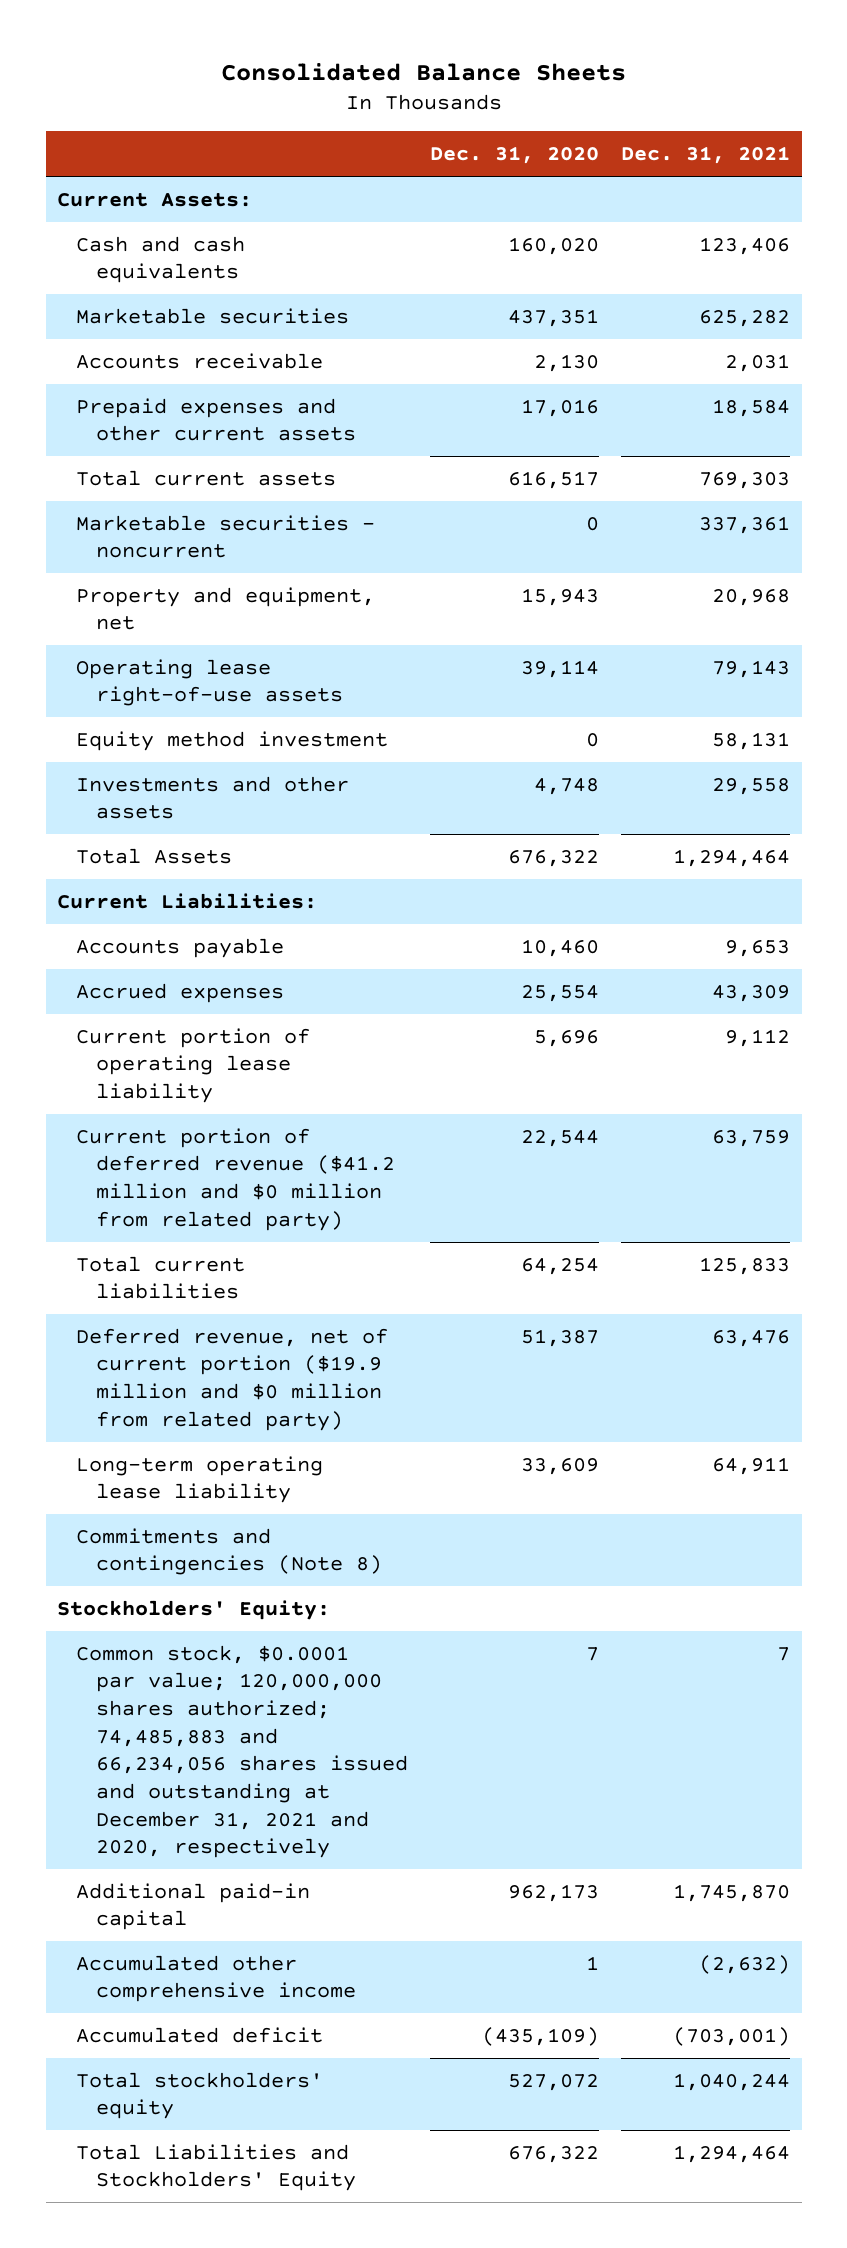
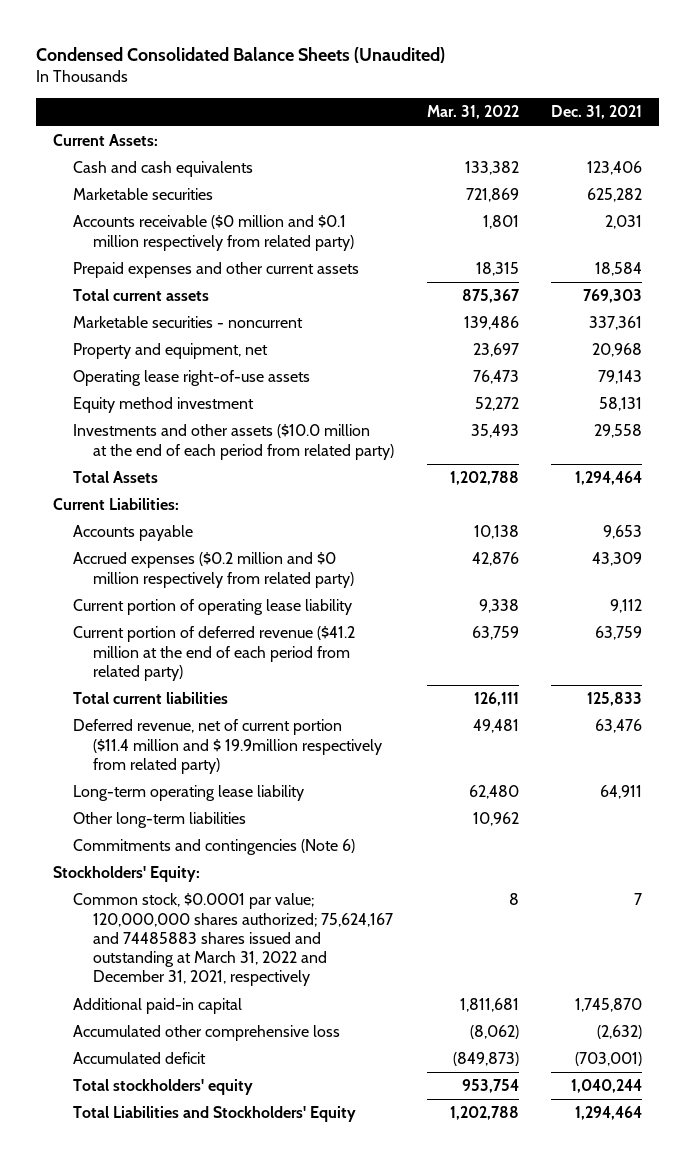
- Consolidated Balance Sheets
+ Condensed Consolidated Balance Sheets (Unaudited)
- | Dec. 31, 2020 | Dec. 31, 2021
+ | Mar. 31, 2022 | Dec. 31, 2021
- Accounts receivable | 2,130 | 2,031
+ Accounts receivable ($0 million and $0.1 million respectively from related party) | 1,801 | 2,031
- Investments and other assets | 4,748 | 29,558
+ Investments and other assets ($10.0 million at the end of each period from related party) | 35,493 | 29,558
- Accrued expenses | 25,554 | 43,309
+ Accrued expenses ($0.2 million and $0 million respectively from related party) | 42,876 | 43,309
- Current portion of deferred revenue ($41.2 million and $0 million from related party) | 22,544 | 63,759
+ Current portion of deferred revenue ($41.2 million at the end of each period from related party) | 63,759 | 63,759
- Deferred revenue, net of current portion ($19.9 million and $0 million from related party) | 51,387 | 63,476
+ Deferred revenue, net of current portion ($11.4 million and $ 19.9million respectively from related party) | 49,481 | 63,476
- Commitments and contingencies (Note 8)
+ Other long-term liabilities | 10,962 |
+ Commitments and contingencies (Note 6)
- Common stock, $0.0001 par value; 120,000,000 shares authorized; 74,485,883 and 66,234,056 shares issued and outstanding at December 31, 2021 and 2020, respectively | 7 | 7
+ Common stock, $0.0001 par value; 120,000,000 shares authorized; 75,624,167 and 74485883 shares issued and outstanding at March 31, 2022 and December 31, 2021, respectively | 8 | 7
- Accumulated other comprehensive income | 1 | (2,632)
+ Accumulated other comprehensive loss | (8,062) | (2,632)

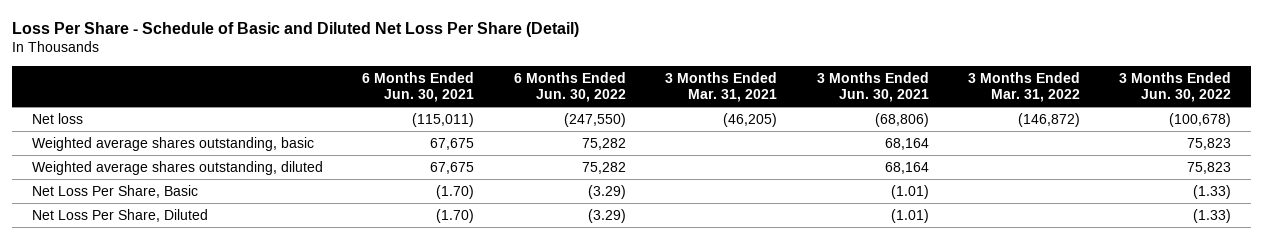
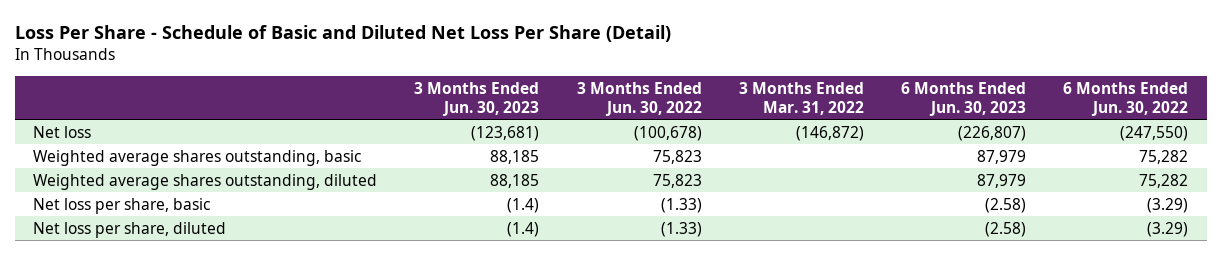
- | 6 Months Ended Jun. 30, 2021 | 6 Months Ended Jun. 30, 2022 | 3 Months Ended Mar. 31, 2021 | 3 Months Ended Jun. 30, 2021 | 3 Months Ended Mar. 31, 2022 | 3 Months Ended Jun. 30, 2022
+ | 3 Months Ended Jun. 30, 2023 | 3 Months Ended Jun. 30, 2022 | 3 Months Ended Mar. 31, 2022 | 6 Months Ended Jun. 30, 2023 | 6 Months Ended Jun. 30, 2022
- Net Loss Per Share, Basic | (1.70) | (3.29) | | (1.01) | | (1.33)
- Net Loss Per Share, Diluted | (1.70) | (3.29) | | (1.01) | | (1.33)
+ Net loss per share, basic | (1.4) | (1.33) | | (2.58) | (3.29)
+ Net loss per share, diluted | (1.4) | (1.33) | | (2.58) | (3.29)

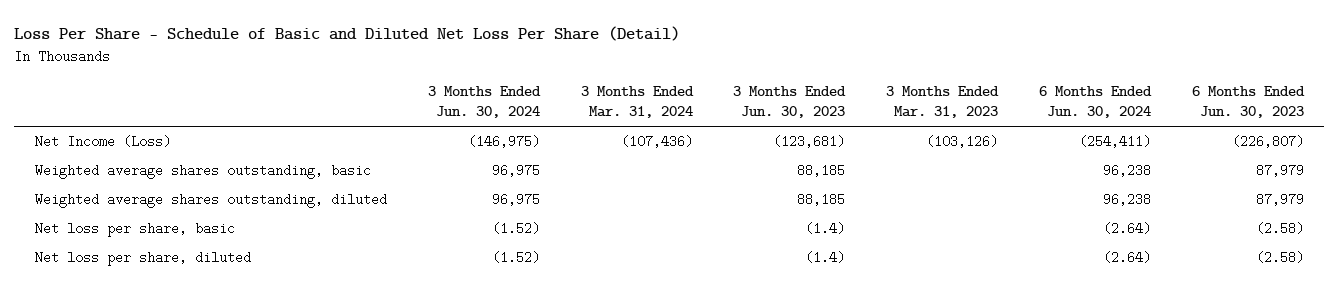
- | 3 Months Ended Jun. 30, 2023 | 3 Months Ended Jun. 30, 2022 | 3 Months Ended Mar. 31, 2022 | 6 Months Ended Jun. 30, 2023 | 6 Months Ended Jun. 30, 2022
+ | 3 Months Ended Jun. 30, 2024 | 3 Months Ended Mar. 31, 2024 | 3 Months Ended Jun. 30, 2023 | 3 Months Ended Mar. 31, 2023 | 6 Months Ended Jun. 30, 2024 | 6 Months Ended Jun. 30, 2023
- Net loss | (123,681) | (100,678) | (146,872) | (226,807) | (247,550)
+ Net Income (Loss) | (146,975) | (107,436) | (123,681) | (103,126) | (254,411) | (226,807)

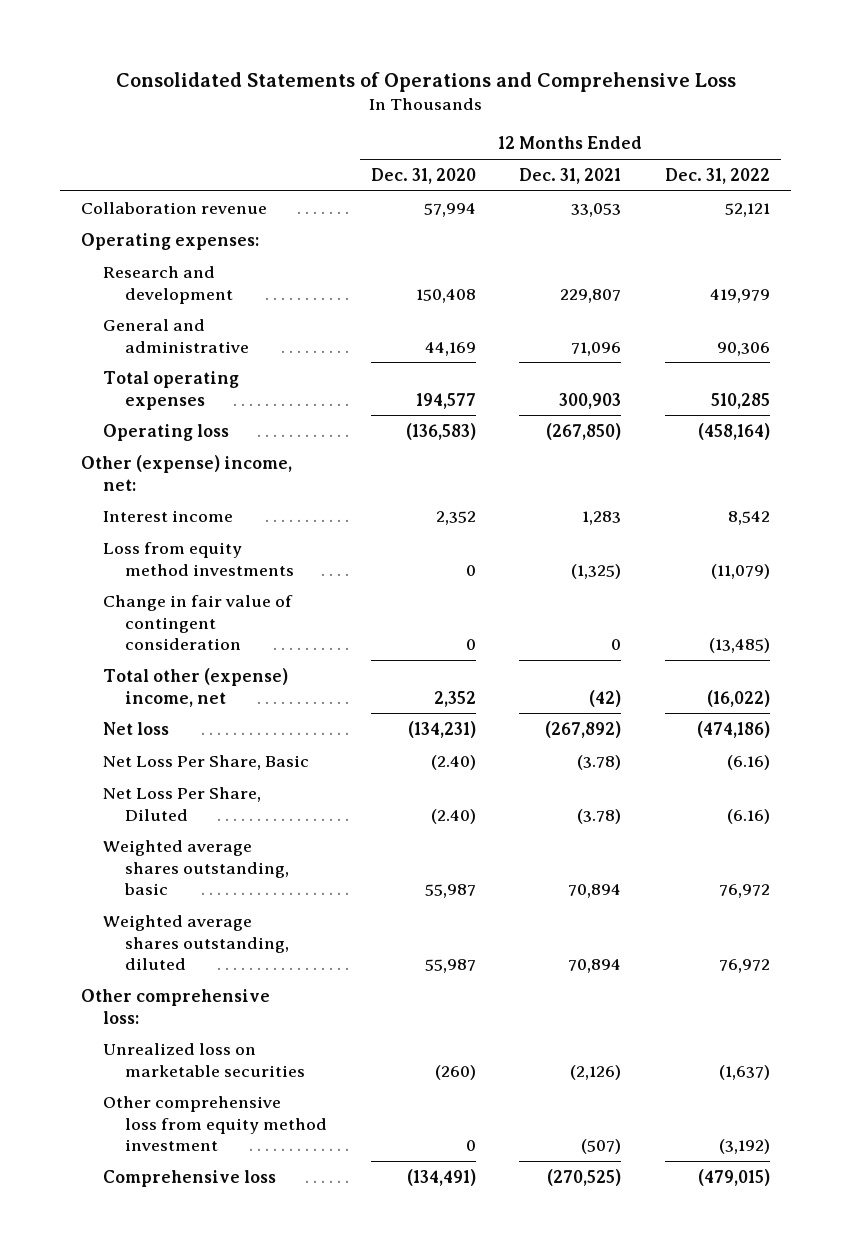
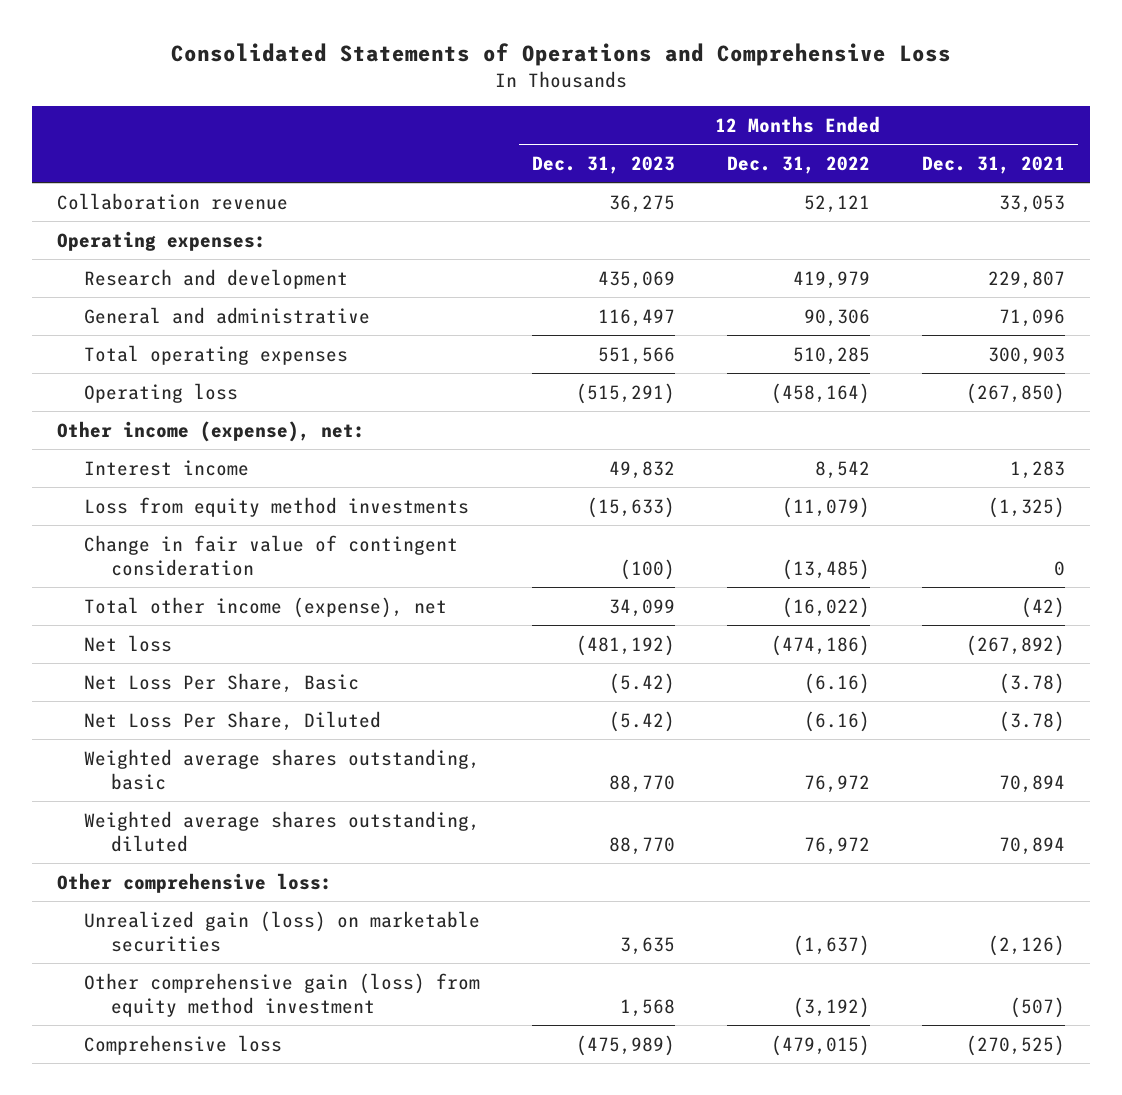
- | 12 Months Ended Dec. 31, 2020 | 12 Months Ended Dec. 31, 2021 | 12 Months Ended Dec. 31, 2022
+ | 12 Months Ended Dec. 31, 2023 | 12 Months Ended Dec. 31, 2022 | 12 Months Ended Dec. 31, 2021
- Other (expense) income, net:
+ Other income (expense), net:
- Total other (expense) income, net | 2,352 | (42) | (16,022)
+ Total other income (expense), net | 34,099 | (16,022) | (42)
- Unrealized loss on marketable securities | (260) | (2,126) | (1,637)
- Other comprehensive loss from equity method investment | 0 | (507) | (3,192)
+ Unrealized gain (loss) on marketable securities | 3,635 | (1,637) | (2,126)
+ Other comprehensive gain (loss) from equity method investment | 1,568 | (3,192) | (507)

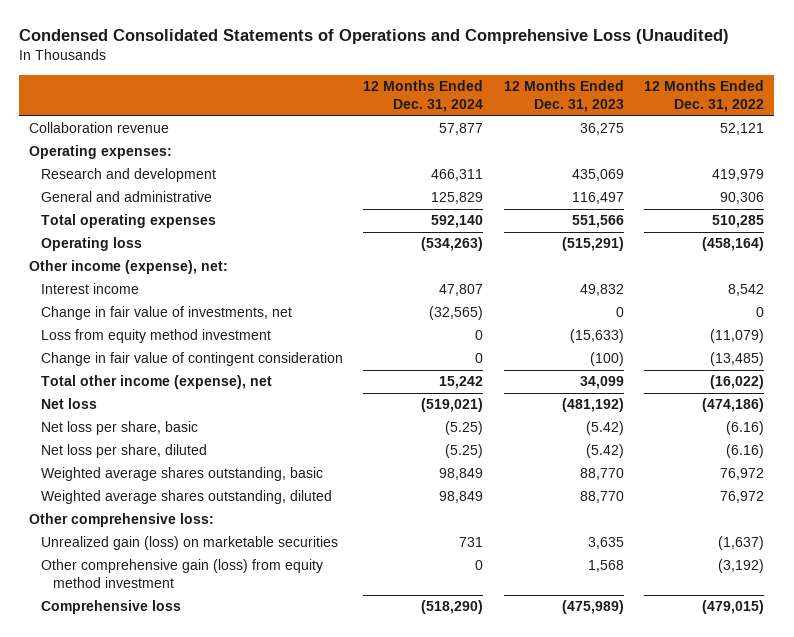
- Consolidated Statements of Operations and Comprehensive Loss
+ Condensed Consolidated Statements of Operations and Comprehensive Loss (Unaudited)
- | 12 Months Ended Dec. 31, 2023 | 12 Months Ended Dec. 31, 2022 | 12 Months Ended Dec. 31, 2021
+ | 12 Months Ended Dec. 31, 2024 | 12 Months Ended Dec. 31, 2023 | 12 Months Ended Dec. 31, 2022
- Loss from equity method investments | (15,633) | (11,079) | (1,325)
+ Change in fair value of investments, net | (32,565) | 0 | 0
+ Loss from equity method investment | 0 | (15,633) | (11,079)
- Net Loss Per Share, Basic | (5.42) | (6.16) | (3.78)
- Net Loss Per Share, Diluted | (5.42) | (6.16) | (3.78)
+ Net loss per share, basic | (5.25) | (5.42) | (6.16)
+ Net loss per share, diluted | (5.25) | (5.42) | (6.16)

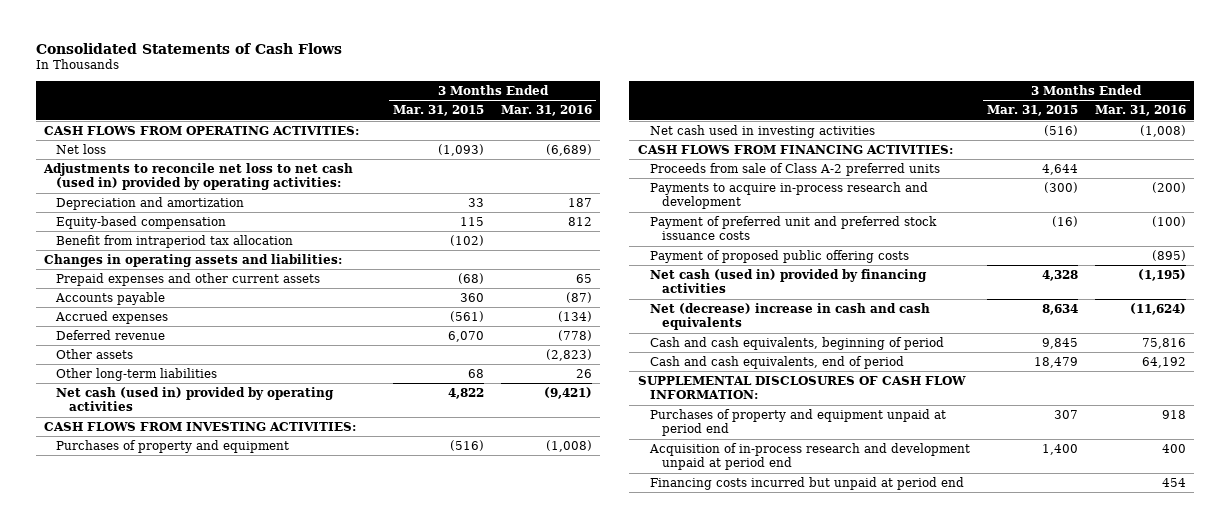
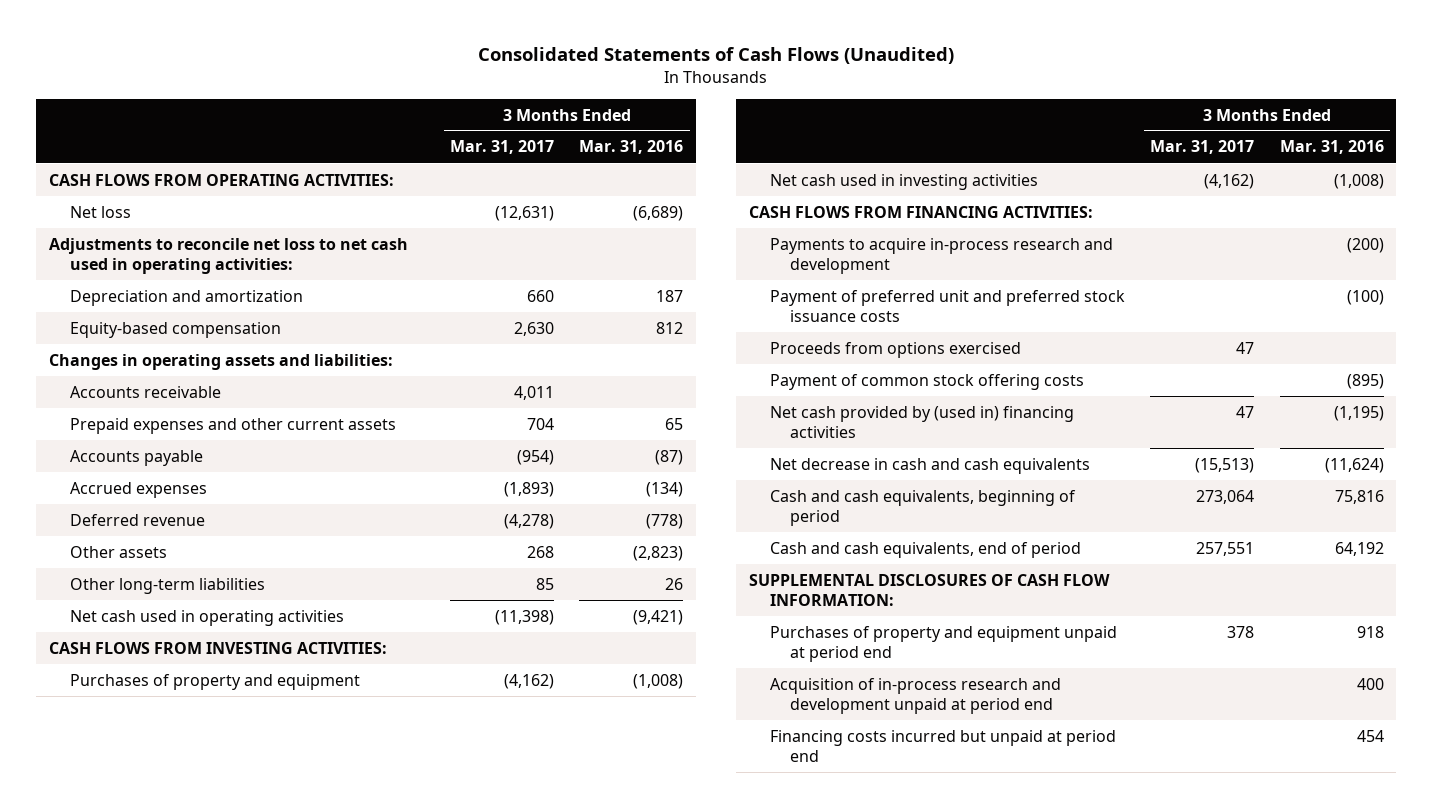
- Consolidated Statements of Cash Flows
+ Consolidated Statements of Cash Flows (Unaudited)
- | 3 Months Ended Mar. 31, 2015 | 3 Months Ended Mar. 31, 2016
+ | 3 Months Ended Mar. 31, 2017 | 3 Months Ended Mar. 31, 2016
- Adjustments to reconcile net loss to net cash (used in) provided by operating activities:
+ Adjustments to reconcile net loss to net cash used in operating activities:
- Benefit from intraperiod tax allocation | (102) |
+ Accounts receivable | 4,011 |
- Net cash (used in) provided by operating activities | 4,822 | (9,421)
+ Net cash used in operating activities | (11,398) | (9,421)
- Proceeds from sale of Class A-2 preferred units | 4,644 |
- Payment of proposed public offering costs | | (895)
- Net cash (used in) provided by financing activities | 4,328 | (1,195)
- Net (decrease) increase in cash and cash equivalents | 8,634 | (11,624)
+ Proceeds from options exercised | 47 |
+ Payment of common stock offering costs | | (895)
+ Net cash provided by (used in) financing activities | 47 | (1,195)
+ Net decrease in cash and cash equivalents | (15,513) | (11,624)

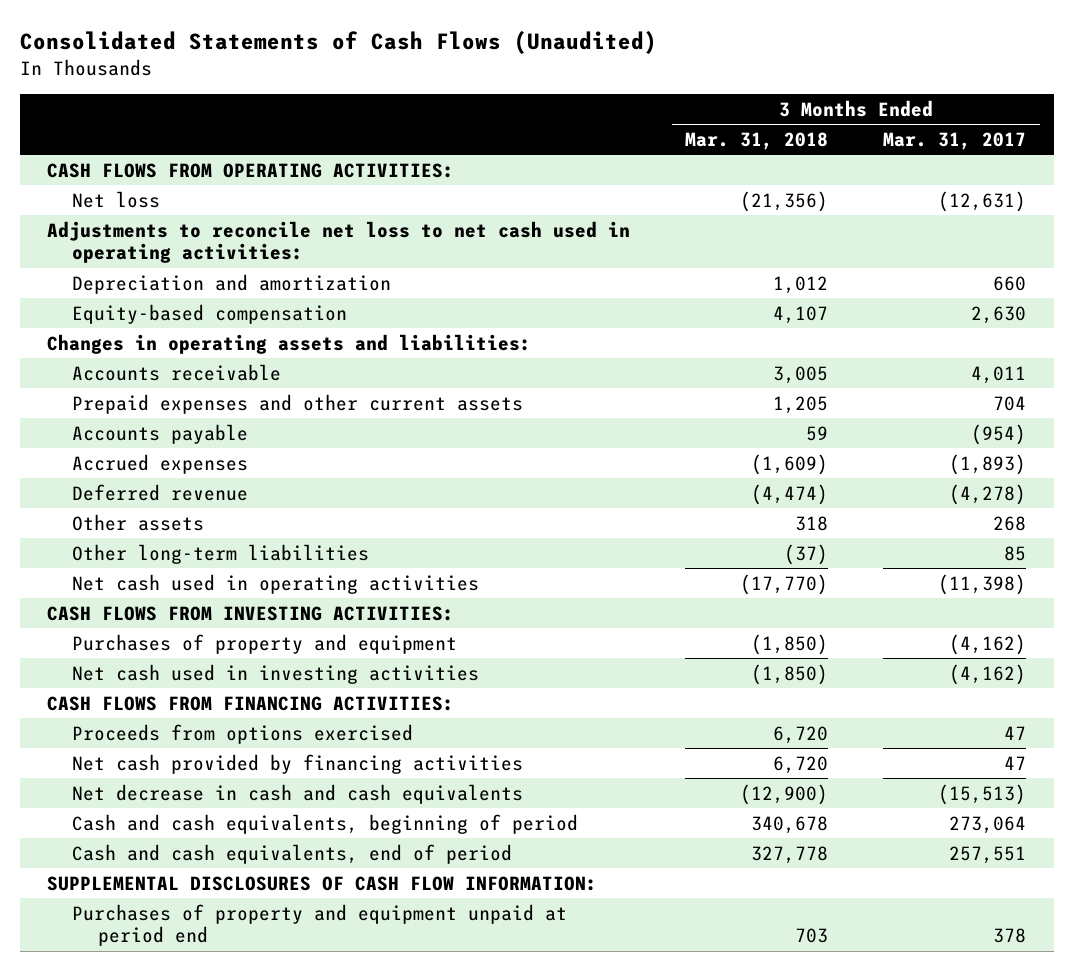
- | 3 Months Ended Mar. 31, 2017 | 3 Months Ended Mar. 31, 2016
+ | 3 Months Ended Mar. 31, 2018 | 3 Months Ended Mar. 31, 2017
- Payments to acquire in-process research and development | | (200)
- Payment of preferred unit and preferred stock issuance costs | | (100)
- Payment of common stock offering costs | | (895)
- Net cash provided by (used in) financing activities | 47 | (1,195)
+ Net cash provided by financing activities | 6,720 | 47
- Acquisition of in-process research and development unpaid at period end | | 400
- Financing costs incurred but unpaid at period end | | 454

